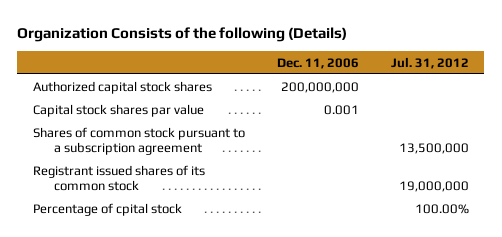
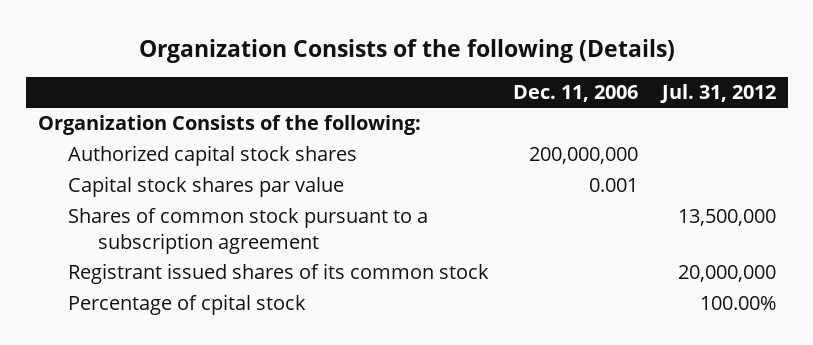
+ Organization Consists of the following:
- Registrant issued shares of its common stock | | 19,000,000
+ Registrant issued shares of its common stock | | 20,000,000

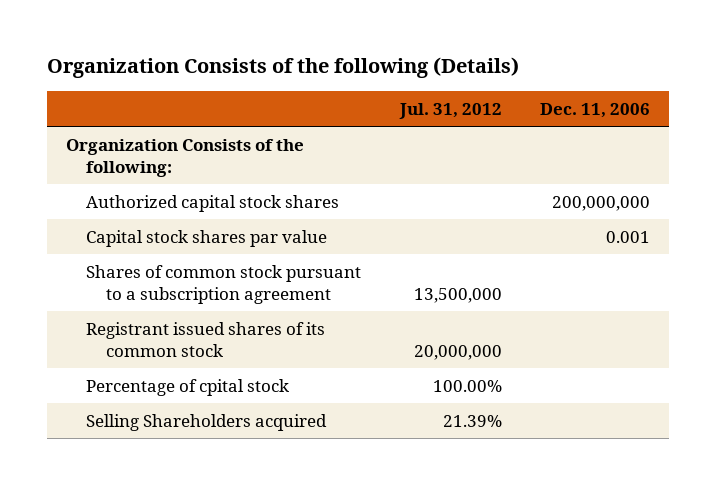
- | Dec. 11, 2006 | Jul. 31, 2012
+ | Jul. 31, 2012 | Dec. 11, 2006
+ Selling Shareholders acquired | 21.39% |

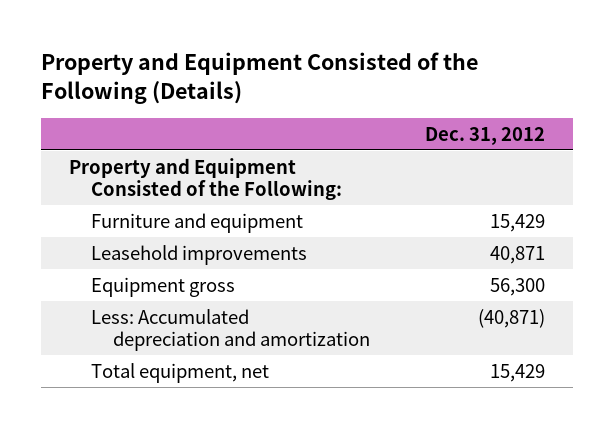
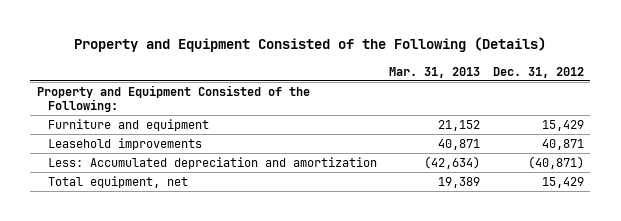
- | Dec. 31, 2012
+ | Mar. 31, 2013 | Dec. 31, 2012
- Equipment gross | 56,300

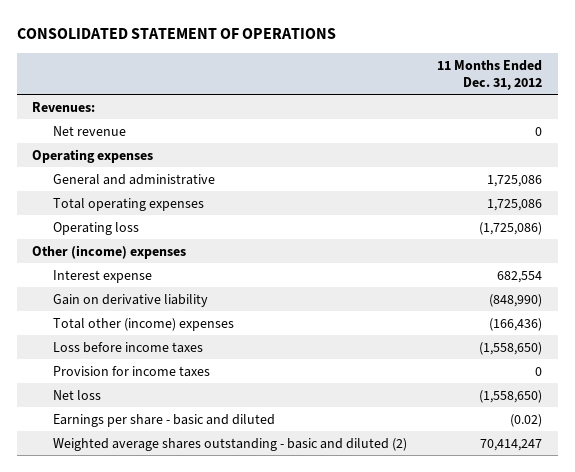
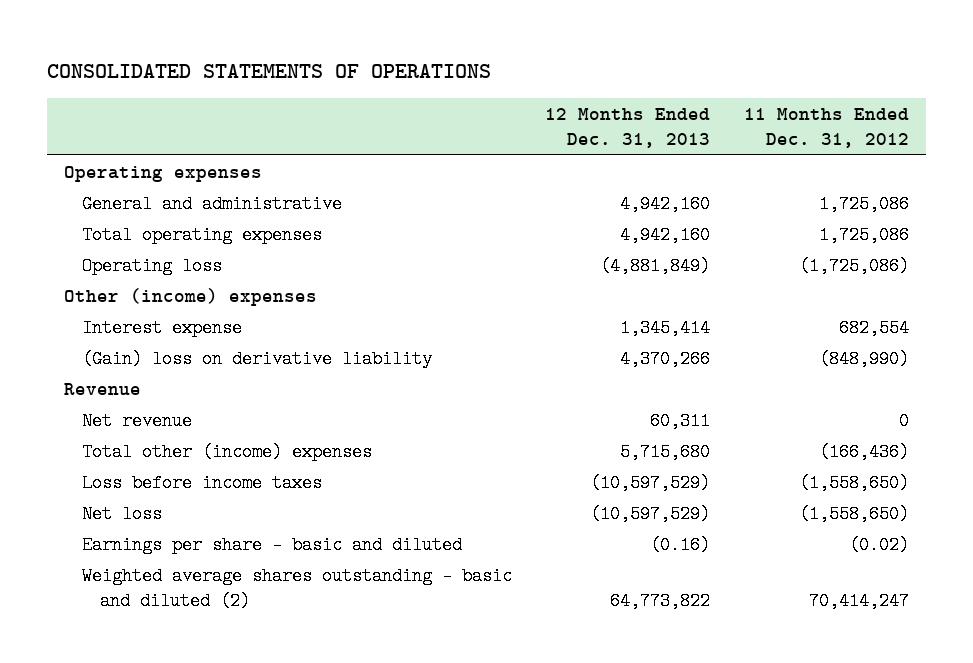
- CONSOLIDATED STATEMENT OF OPERATIONS
+ CONSOLIDATED STATEMENTS OF OPERATIONS
- | 11 Months Ended Dec. 31, 2012
+ | 12 Months Ended Dec. 31, 2013 | 11 Months Ended Dec. 31, 2012
- Revenues:
- Gain on derivative liability | (848,990)
+ (Gain) loss on derivative liability | 4,370,266 | (848,990)
+ Revenue
moved down: Net revenue | 60,311 | 0
- Provision for income taxes | 0

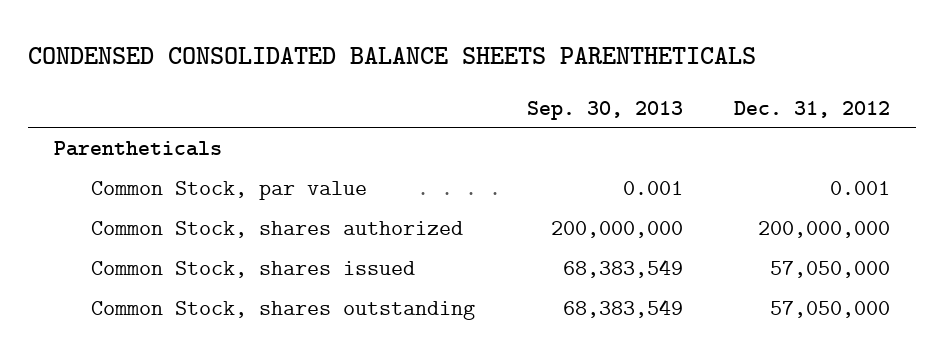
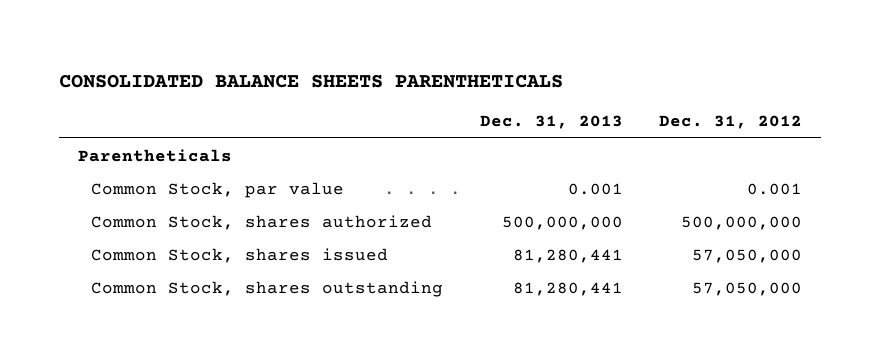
- CONDENSED CONSOLIDATED BALANCE SHEETS PARENTHETICALS
+ CONSOLIDATED BALANCE SHEETS PARENTHETICALS
- | Sep. 30, 2013 | Dec. 31, 2012
+ | Dec. 31, 2013 | Dec. 31, 2012
- Common Stock, shares authorized | 200,000,000 | 200,000,000
+ Common Stock, shares authorized | 500,000,000 | 500,000,000

